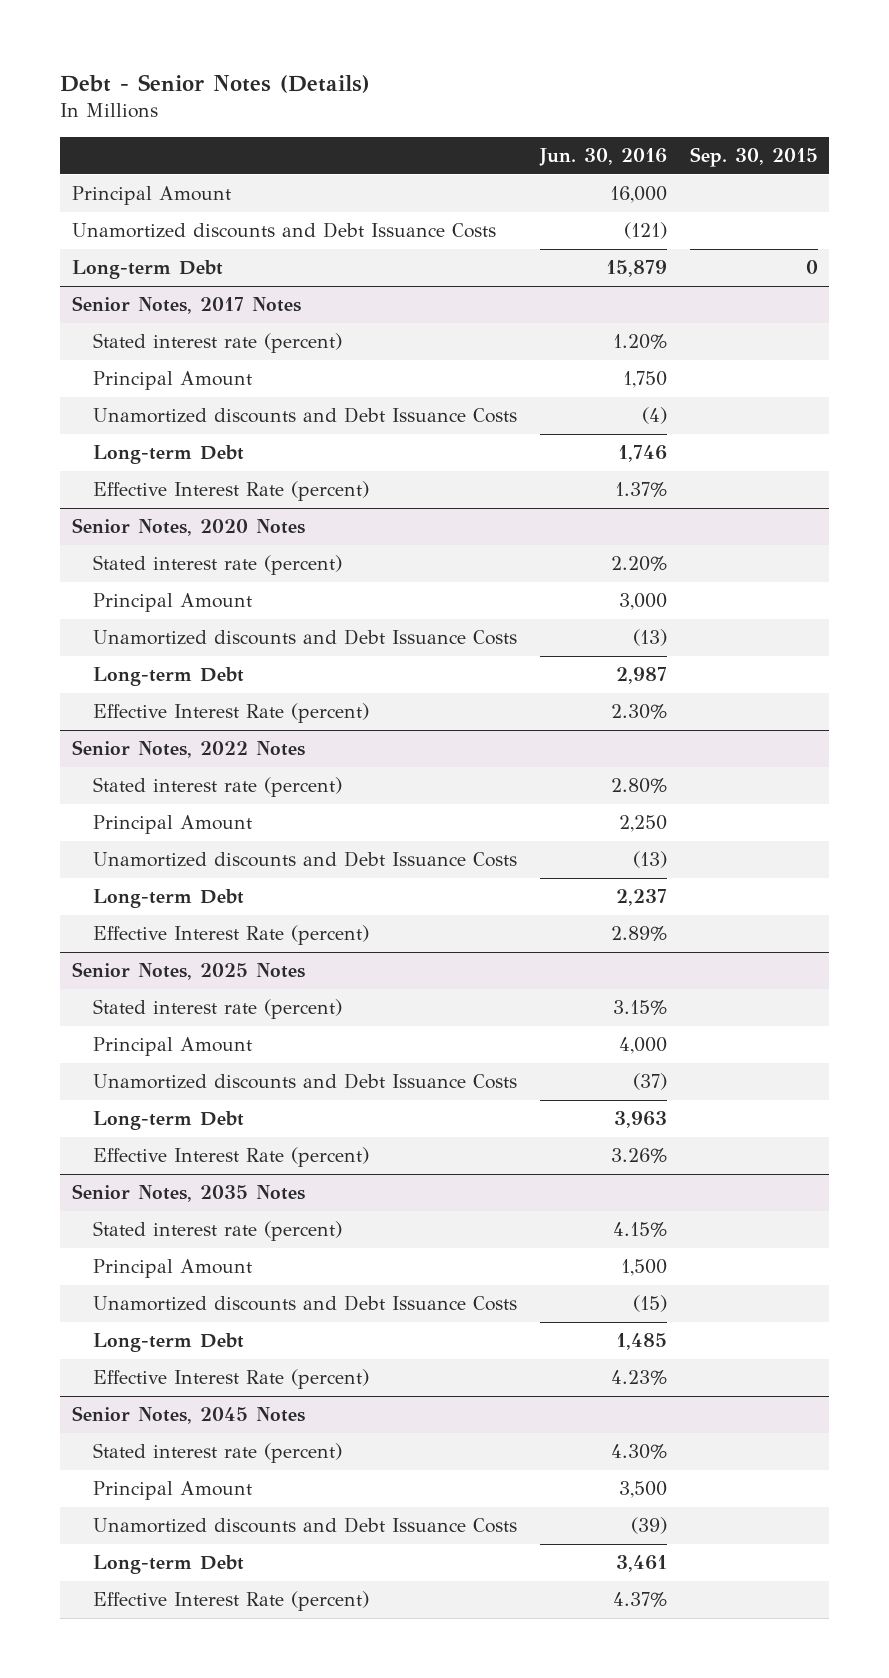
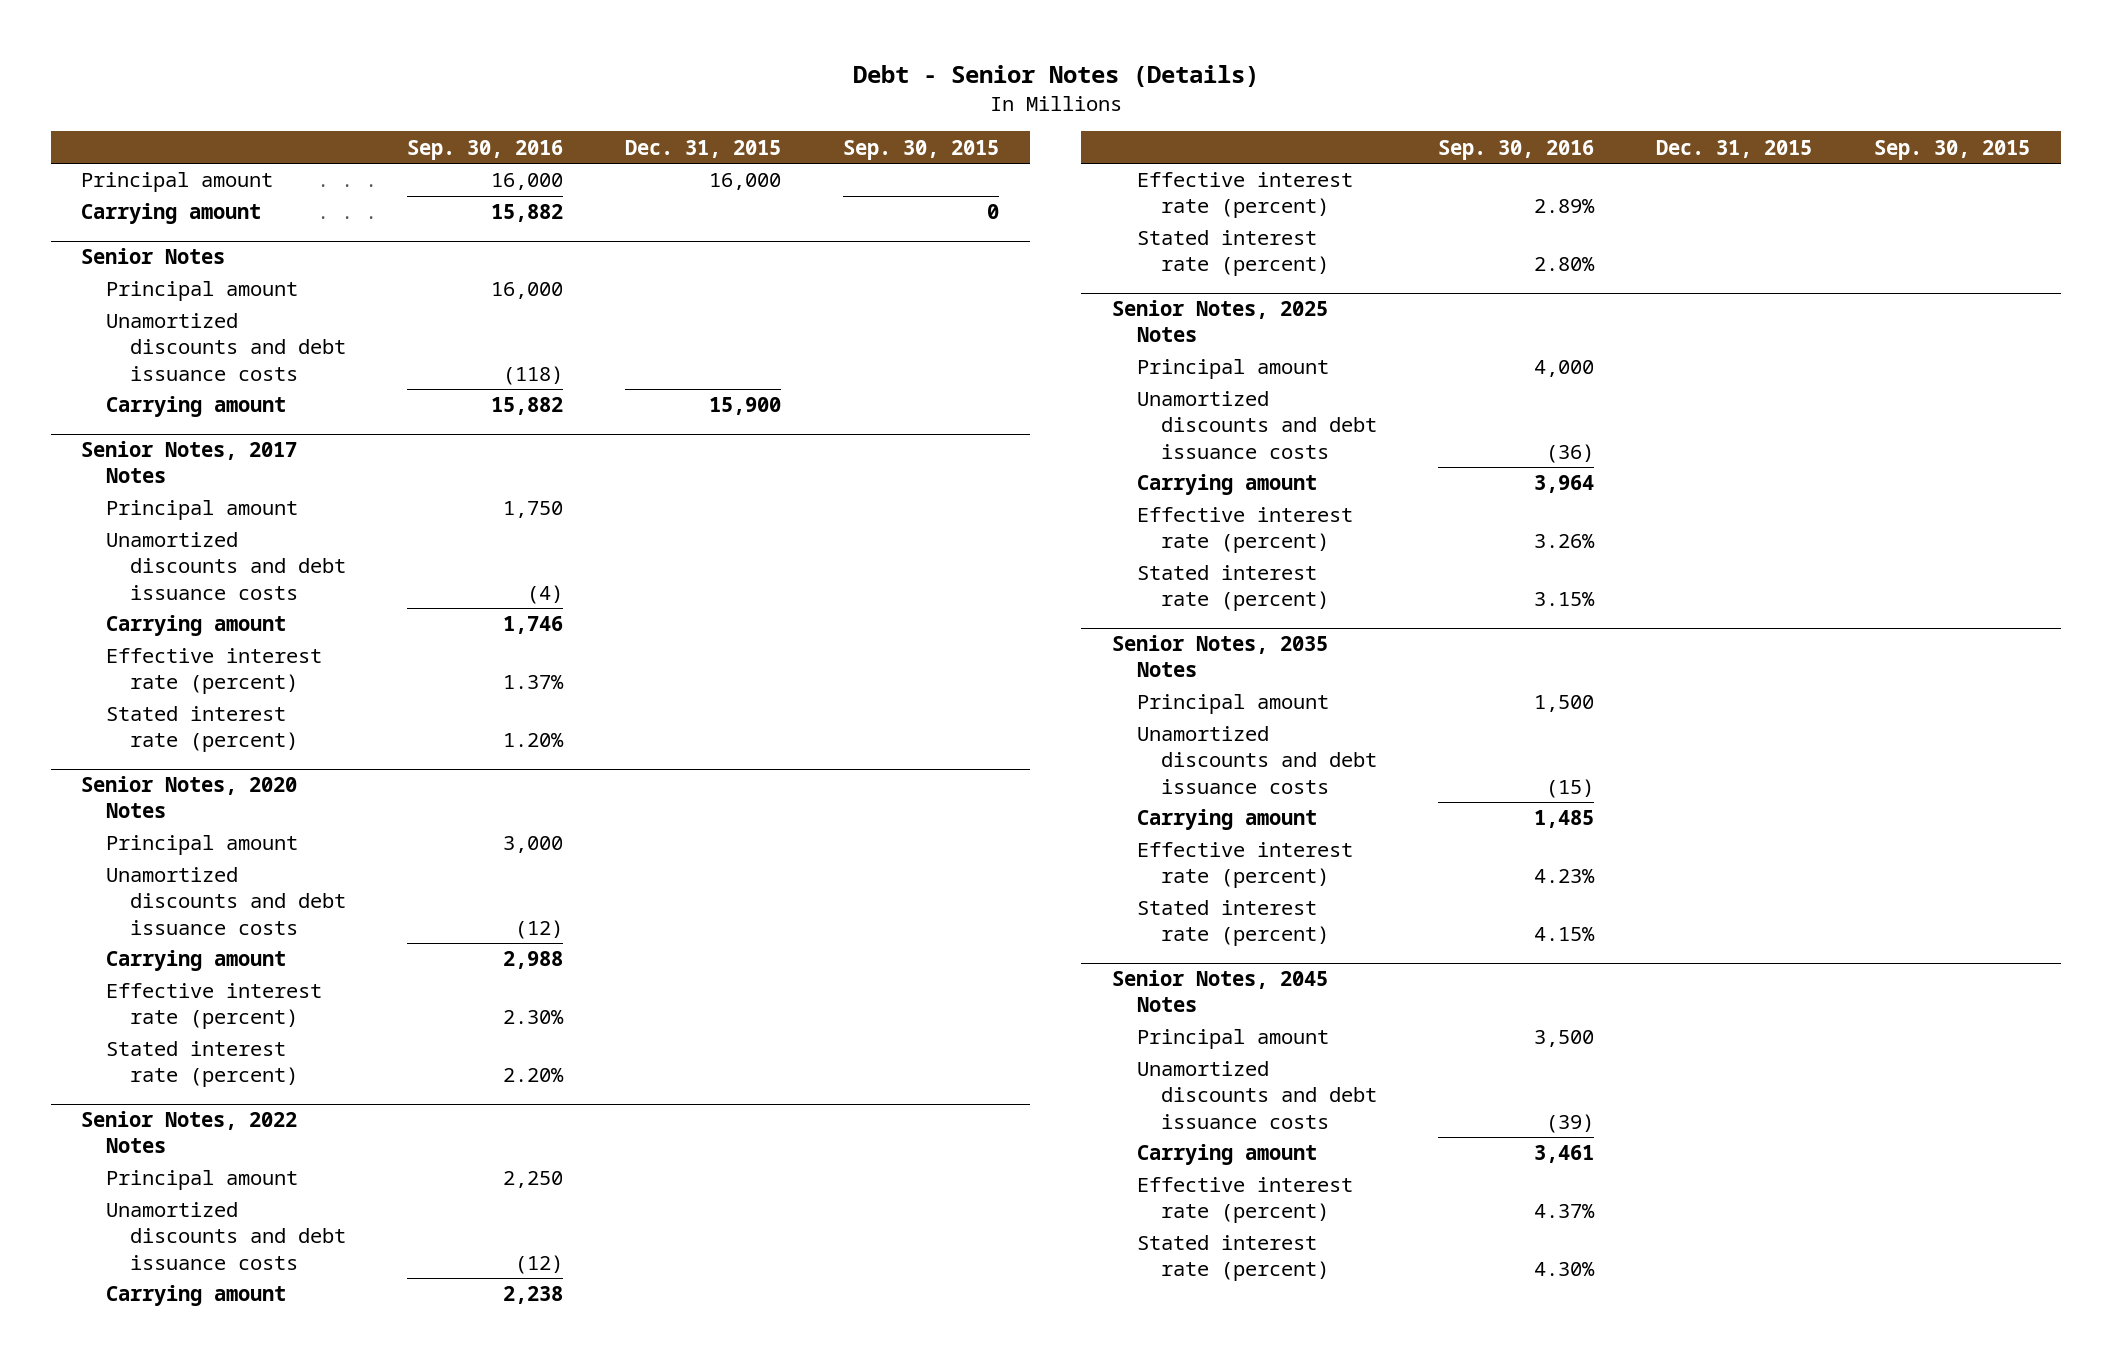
- | Jun. 30, 2016 | Sep. 30, 2015
+ | Sep. 30, 2016 | Dec. 31, 2015 | Sep. 30, 2015
- Principal Amount | 16,000 |
- Unamortized discounts and Debt Issuance Costs | (121) |
- Long-term Debt | 15,879 | 0
+ Principal amount | 16,000 | 16,000 |
+ Carrying amount | 15,882 | | 0
+ Senior Notes
+ Principal amount | 16,000 | |
+ Unamortized discounts and debt issuance costs | (118) | |
+ Carrying amount | 15,882 | 15,900 |
@ Senior Notes, 2017 Notes
+ Principal amount | 1,750 | |
+ Unamortized discounts and debt issuance costs | (4) | |
+ Carrying amount | 1,746 | |
+ Effective interest rate (percent) | 1.37% | |
- Principal Amount | 1,750 |
- Unamortized discounts and Debt Issuance Costs | (4) |
- Long-term Debt | 1,746 |
- Effective Interest Rate (percent) | 1.37% |
@ Senior Notes, 2020 Notes
+ Principal amount | 3,000 | |
+ Unamortized discounts and debt issuance costs | (12) | |
+ Carrying amount | 2,988 | |
+ Effective interest rate (percent) | 2.30% | |
- Principal Amount | 3,000 |
- Unamortized discounts and Debt Issuance Costs | (13) |
- Long-term Debt | 2,987 |
- Effective Interest Rate (percent) | 2.30% |
@ Senior Notes, 2022 Notes
+ Principal amount | 2,250 | |
+ Unamortized discounts and debt issuance costs | (12) | |
+ Carrying amount | 2,238 | |
+ Effective interest rate (percent) | 2.89% | |
- Principal Amount | 2,250 |
- Unamortized discounts and Debt Issuance Costs | (13) |
- Long-term Debt | 2,237 |
- Effective Interest Rate (percent) | 2.89% |
@ Senior Notes, 2025 Notes
+ Principal amount | 4,000 | |
+ Unamortized discounts and debt issuance costs | (36) | |
+ Carrying amount | 3,964 | |
+ Effective interest rate (percent) | 3.26% | |
- Principal Amount | 4,000 |
- Unamortized discounts and Debt Issuance Costs | (37) |
- Long-term Debt | 3,963 |
- Effective Interest Rate (percent) | 3.26% |
@ Senior Notes, 2035 Notes
+ Principal amount | 1,500 | |
+ Unamortized discounts and debt issuance costs | (15) | |
+ Carrying amount | 1,485 | |
+ Effective interest rate (percent) | 4.23% | |
- Principal Amount | 1,500 |
- Unamortized discounts and Debt Issuance Costs | (15) |
- Long-term Debt | 1,485 |
- Effective Interest Rate (percent) | 4.23% |
@ Senior Notes, 2045 Notes
+ Principal amount | 3,500 | |
+ Unamortized discounts and debt issuance costs | (39) | |
+ Carrying amount | 3,461 | |
+ Effective interest rate (percent) | 4.37% | |
- Principal Amount | 3,500 |
- Unamortized discounts and Debt Issuance Costs | (39) |
- Long-term Debt | 3,461 |
- Effective Interest Rate (percent) | 4.37% |

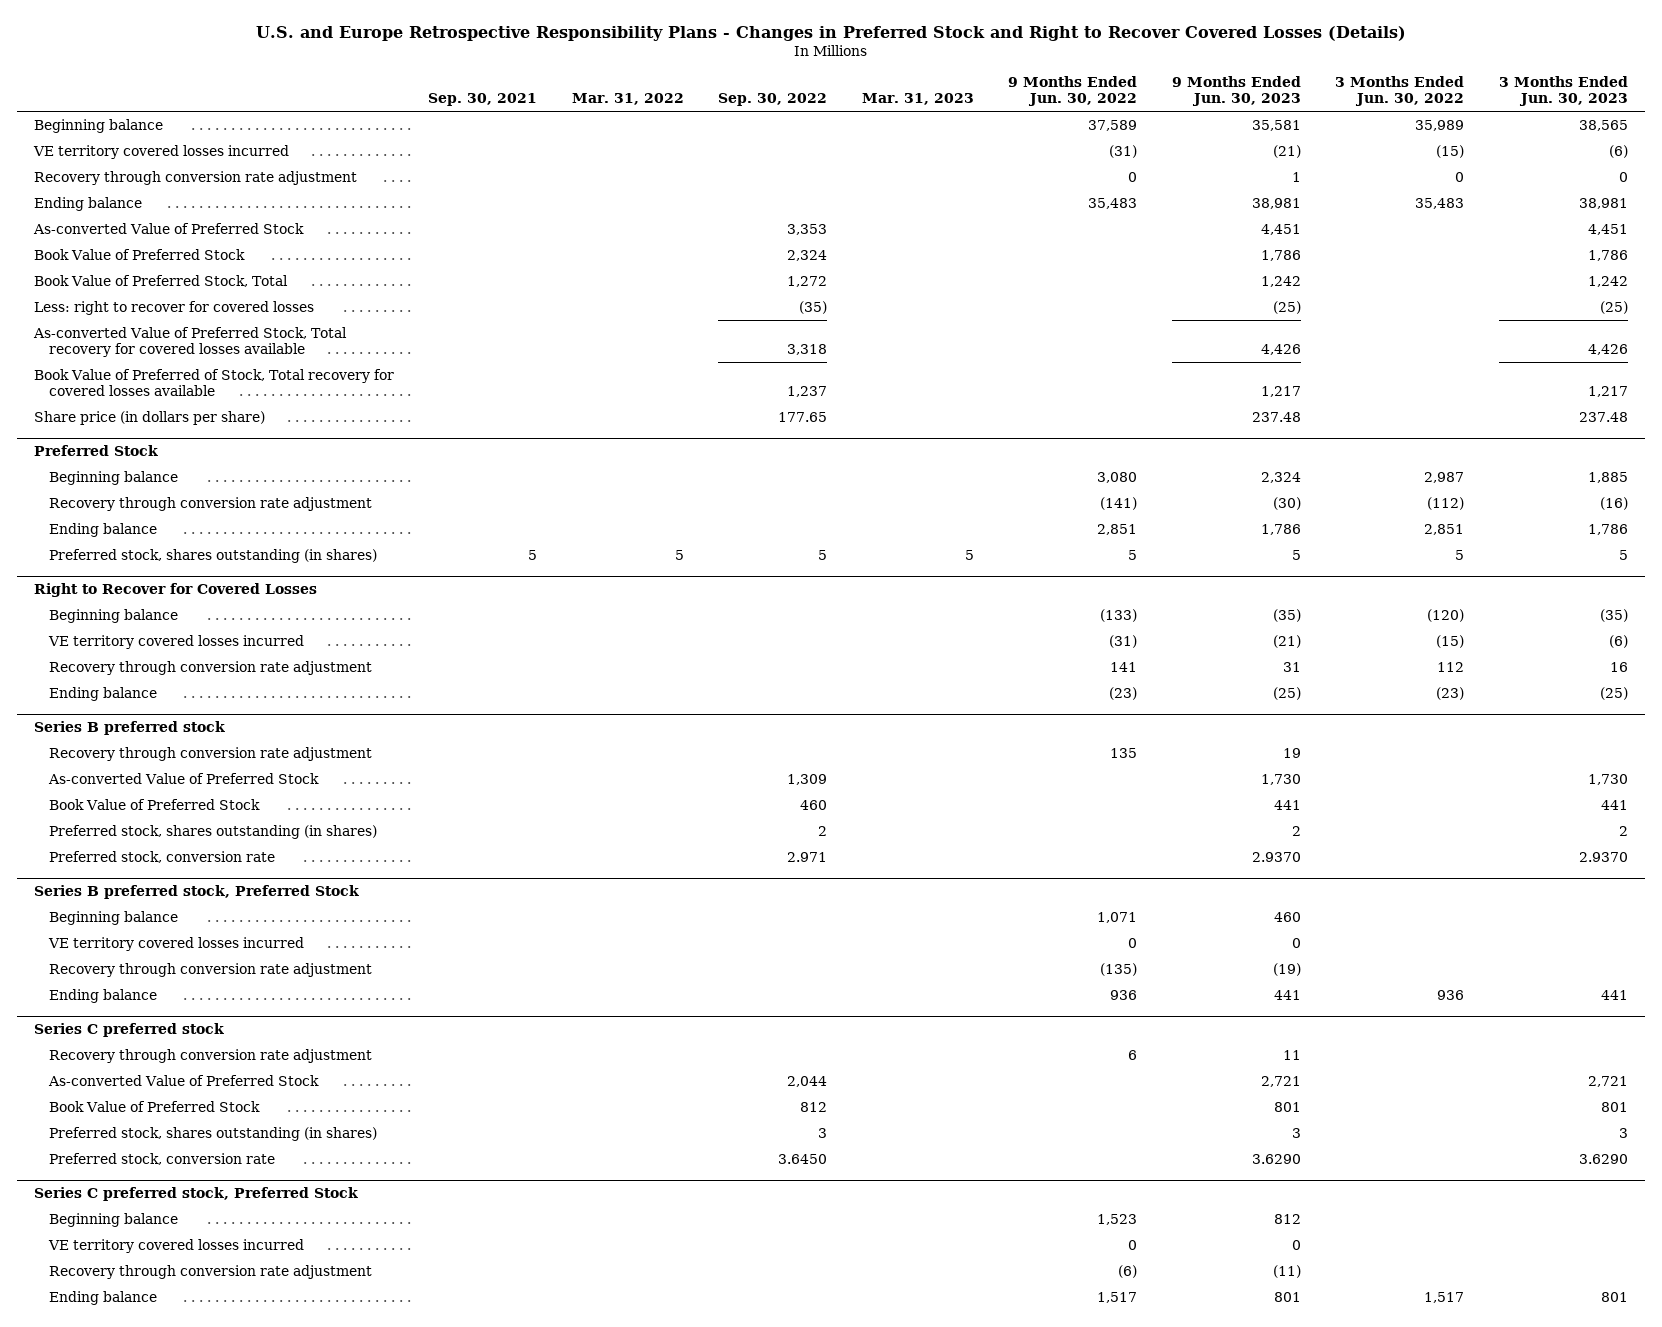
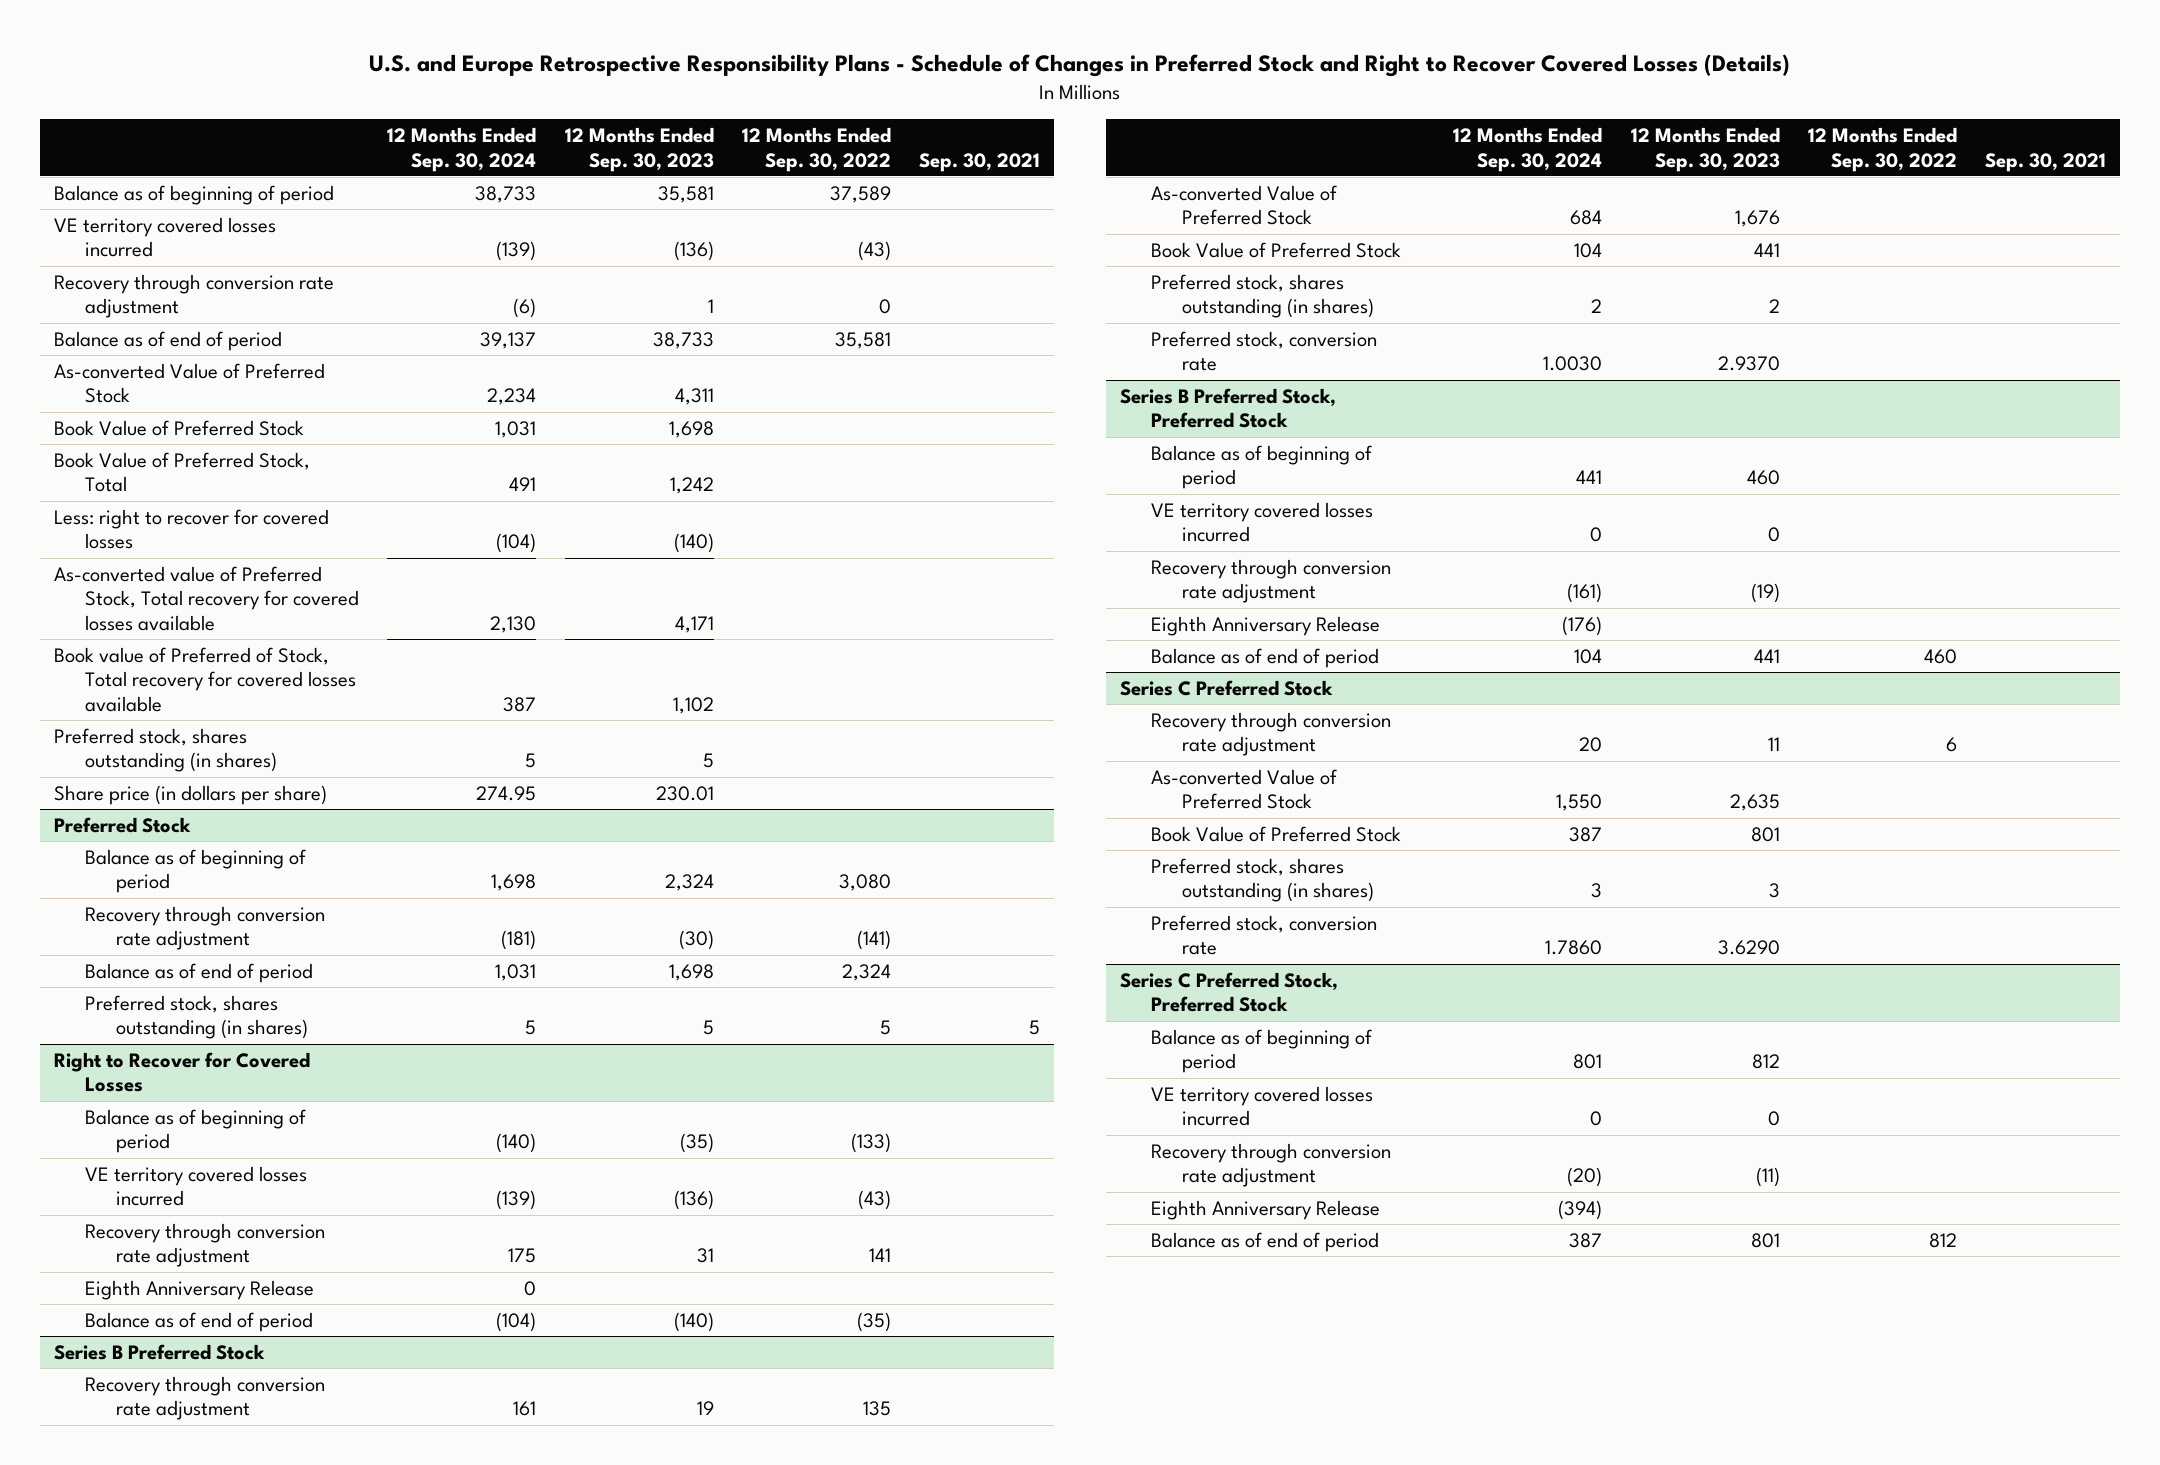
- U.S. and Europe Retrospective Responsibility Plans - Changes in Preferred Stock and Right to Recover Covered Losses (Details)
+ U.S. and Europe Retrospective Responsibility Plans - Schedule of Changes in Preferred Stock and Right to Recover Covered Losses (Details)
- | Sep. 30, 2021 | Mar. 31, 2022 | Sep. 30, 2022 | Mar. 31, 2023 | 9 Months Ended Jun. 30, 2022 | 9 Months Ended Jun. 30, 2023 | 3 Months Ended Jun. 30, 2022 | 3 Months Ended Jun. 30, 2023
+ | 12 Months Ended Sep. 30, 2024 | 12 Months Ended Sep. 30, 2023 | 12 Months Ended Sep. 30, 2022 | Sep. 30, 2021
- Beginning balance | | | | | 37,589 | 35,581 | 35,989 | 38,565
+ Balance as of beginning of period | 38,733 | 35,581 | 37,589 |
- Ending balance | | | | | 35,483 | 38,981 | 35,483 | 38,981
+ Balance as of end of period | 39,137 | 38,733 | 35,581 |
- As-converted Value of Preferred Stock, Total recovery for covered losses available | | | 3,318 | | | 4,426 | | 4,426
- Book Value of Preferred of Stock, Total recovery for covered losses available | | | 1,237 | | | 1,217 | | 1,217
+ As-converted value of Preferred Stock, Total recovery for covered losses available | 2,130 | 4,171 | |
+ Book value of Preferred of Stock, Total recovery for covered losses available | 387 | 1,102 | |
+ Preferred stock, shares outstanding (in shares) | 5 | 5 | |
@ Preferred Stock
- Beginning balance | | | | | 3,080 | 2,324 | 2,987 | 1,885
+ Balance as of beginning of period | 1,698 | 2,324 | 3,080 |
- Ending balance | | | | | 2,851 | 1,786 | 2,851 | 1,786
+ Balance as of end of period | 1,031 | 1,698 | 2,324 |
@ Right to Recover for Covered Losses
- Beginning balance | | | | | (133) | (35) | (120) | (35)
+ Balance as of beginning of period | (140) | (35) | (133) |
- Ending balance | | | | | (23) | (25) | (23) | (25)
- Series B preferred stock
@ Right to Recover for Covered Losses
+ Eighth Anniversary Release | 0 | | |
+ Balance as of end of period | (104) | (140) | (35) |
+ Series B Preferred Stock
- Series B preferred stock, Preferred Stock
- Beginning balance | | | | | 1,071 | 460 | |
+ Series B Preferred Stock, Preferred Stock
+ Balance as of beginning of period | 441 | 460 | |
- Ending balance | | | | | 936 | 441 | 936 | 441
- Series C preferred stock
+ Eighth Anniversary Release | (176) | | |
+ Balance as of end of period | 104 | 441 | 460 |
+ Series C Preferred Stock
- Series C preferred stock, Preferred Stock
- Beginning balance | | | | | 1,523 | 812 | |
+ Series C Preferred Stock, Preferred Stock
+ Balance as of beginning of period | 801 | 812 | |
- Ending balance | | | | | 1,517 | 801 | 1,517 | 801
+ Eighth Anniversary Release | (394) | | |
+ Balance as of end of period | 387 | 801 | 812 |

